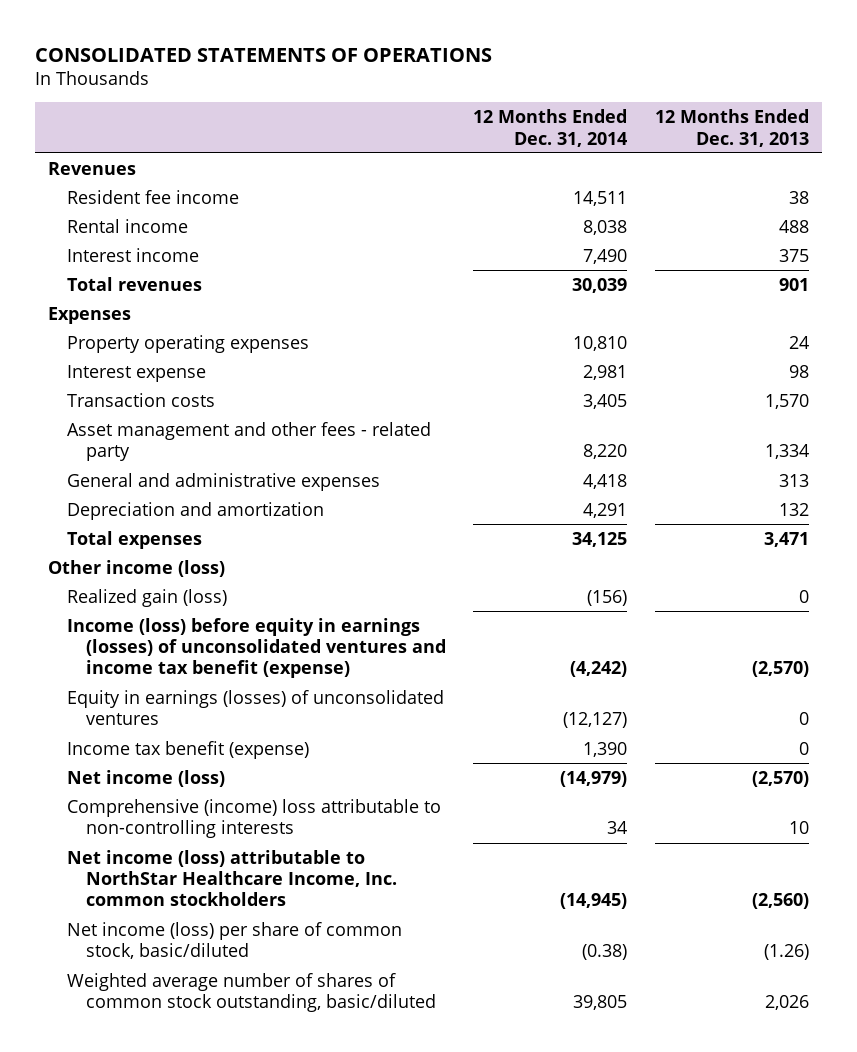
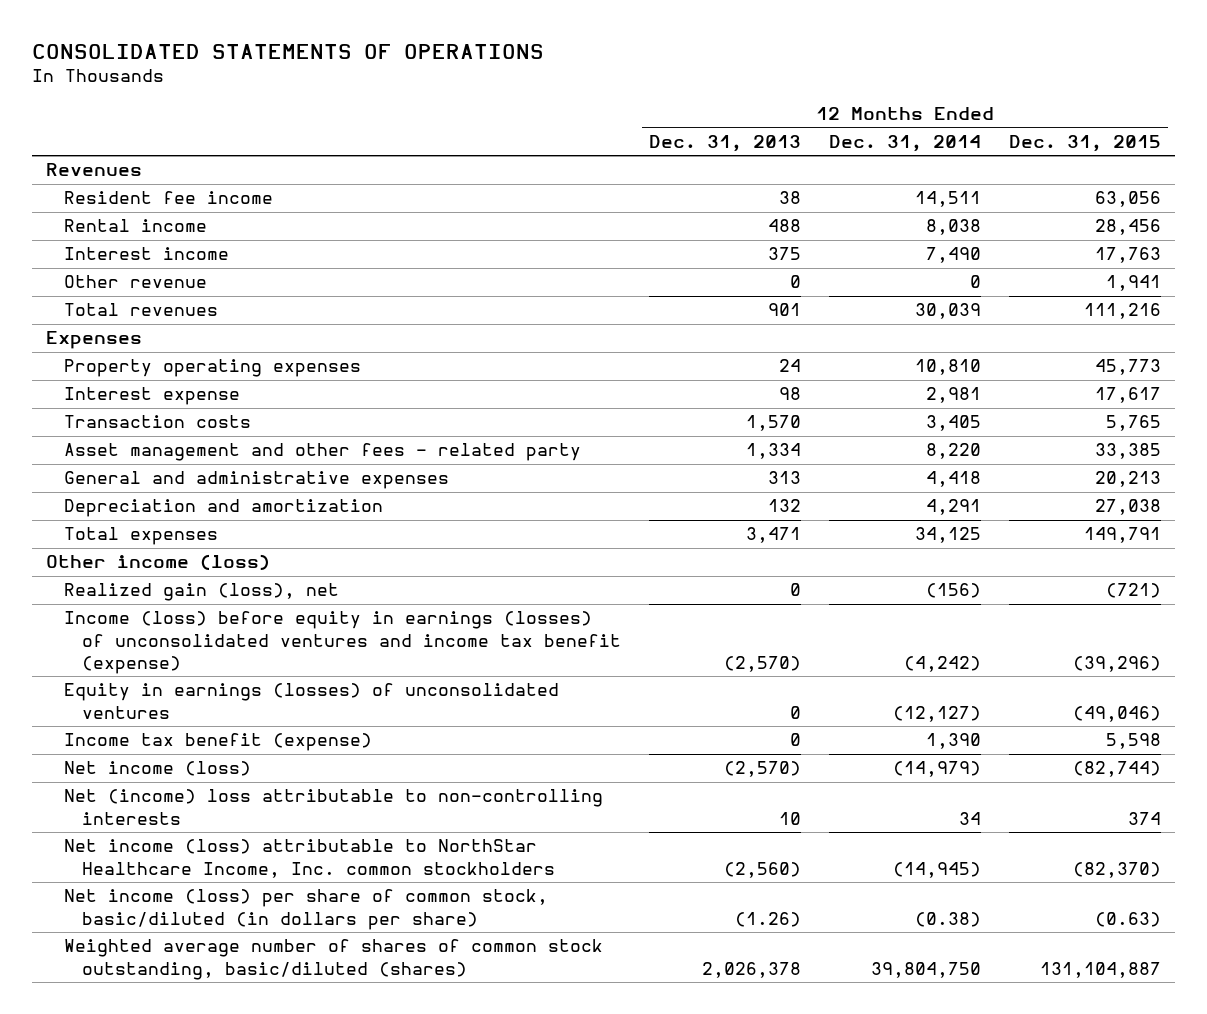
- | 12 Months Ended Dec. 31, 2014 | 12 Months Ended Dec. 31, 2013
+ | 12 Months Ended Dec. 31, 2013 | 12 Months Ended Dec. 31, 2014 | 12 Months Ended Dec. 31, 2015
+ Other revenue | 0 | 0 | 1,941
- Realized gain (loss) | (156) | 0
+ Realized gain (loss), net | 0 | (156) | (721)
- Comprehensive (income) loss attributable to non-controlling interests | 34 | 10
+ Net (income) loss attributable to non-controlling interests | 10 | 34 | 374
- Net income (loss) per share of common stock, basic/diluted | (0.38) | (1.26)
- Weighted average number of shares of common stock outstanding, basic/diluted | 39,805 | 2,026
+ Net income (loss) per share of common stock, basic/diluted (in dollars per share) | (1.26) | (0.38) | (0.63)
+ Weighted average number of shares of common stock outstanding, basic/diluted (shares) | 2,026,378 | 39,804,750 | 131,104,887

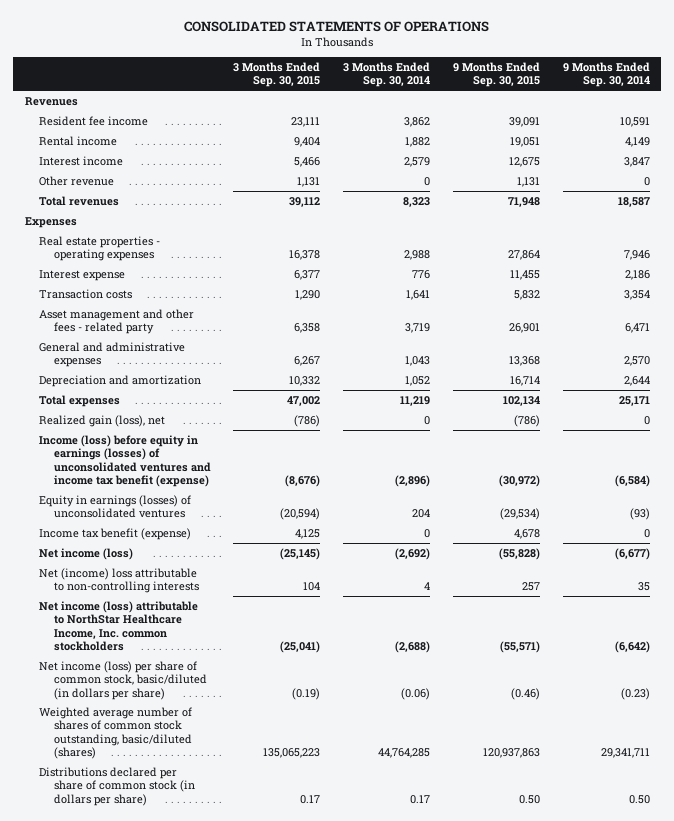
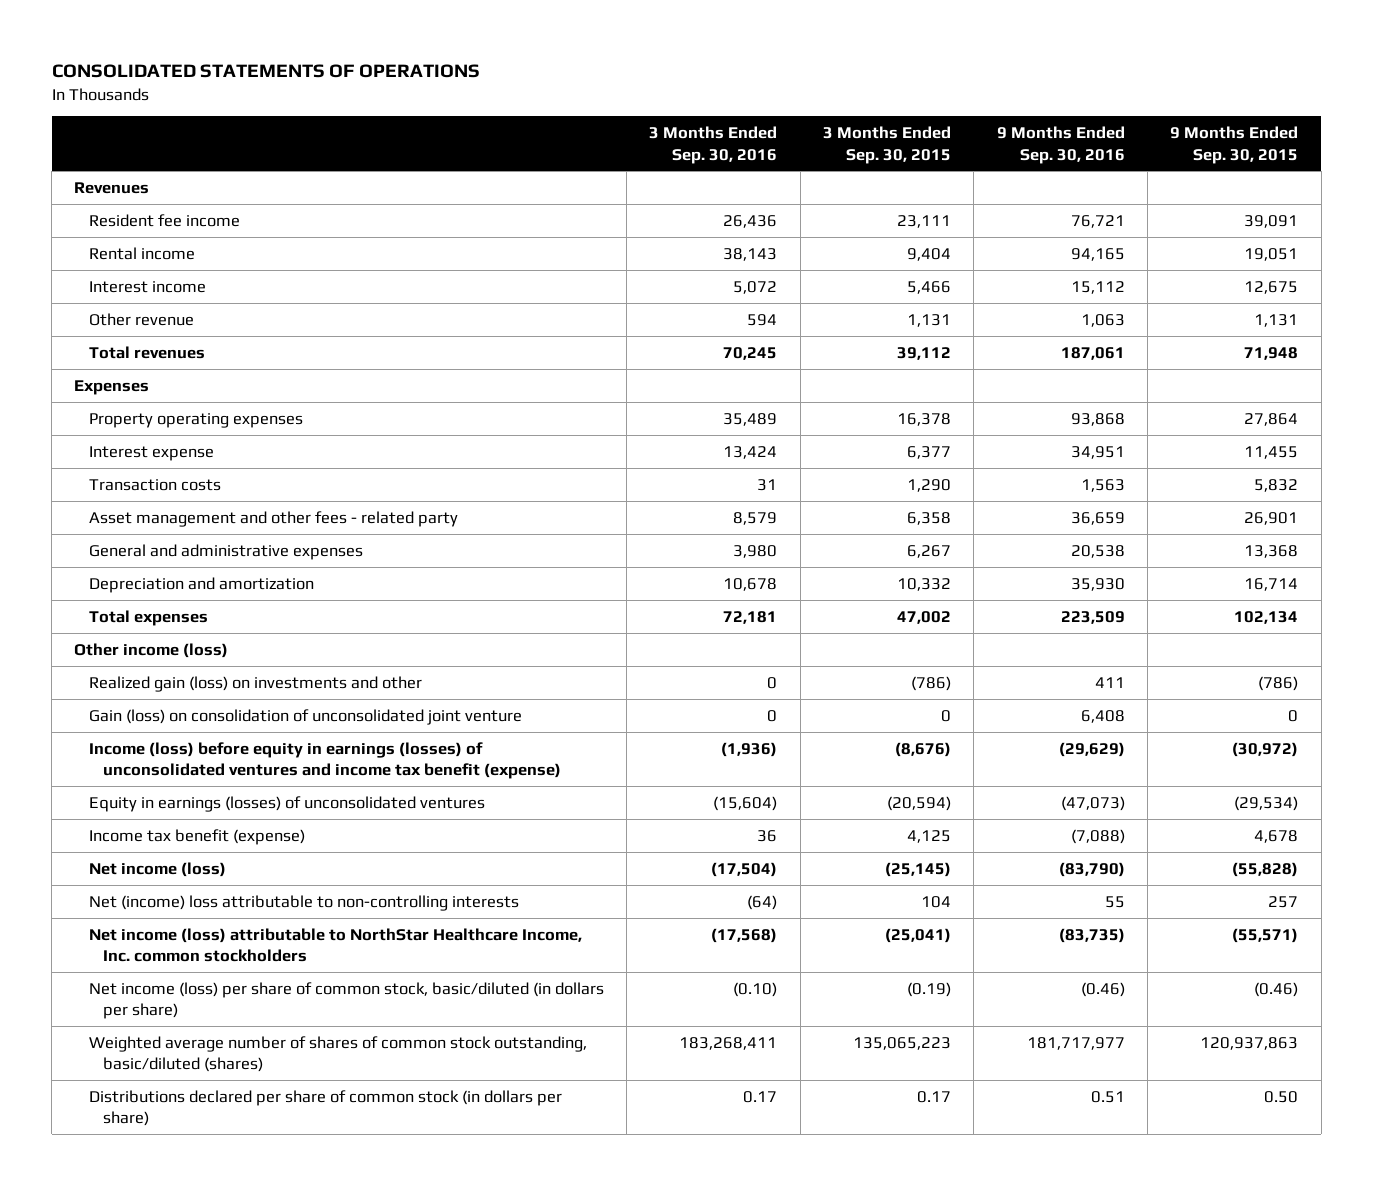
- | 3 Months Ended Sep. 30, 2015 | 3 Months Ended Sep. 30, 2014 | 9 Months Ended Sep. 30, 2015 | 9 Months Ended Sep. 30, 2014
+ | 3 Months Ended Sep. 30, 2016 | 3 Months Ended Sep. 30, 2015 | 9 Months Ended Sep. 30, 2016 | 9 Months Ended Sep. 30, 2015
- Real estate properties - operating expenses | 16,378 | 2,988 | 27,864 | 7,946
+ Property operating expenses | 35,489 | 16,378 | 93,868 | 27,864
- Realized gain (loss), net | (786) | 0 | (786) | 0
+ Other income (loss)
+ Realized gain (loss) on investments and other | 0 | (786) | 411 | (786)
+ Gain (loss) on consolidation of unconsolidated joint venture | 0 | 0 | 6,408 | 0

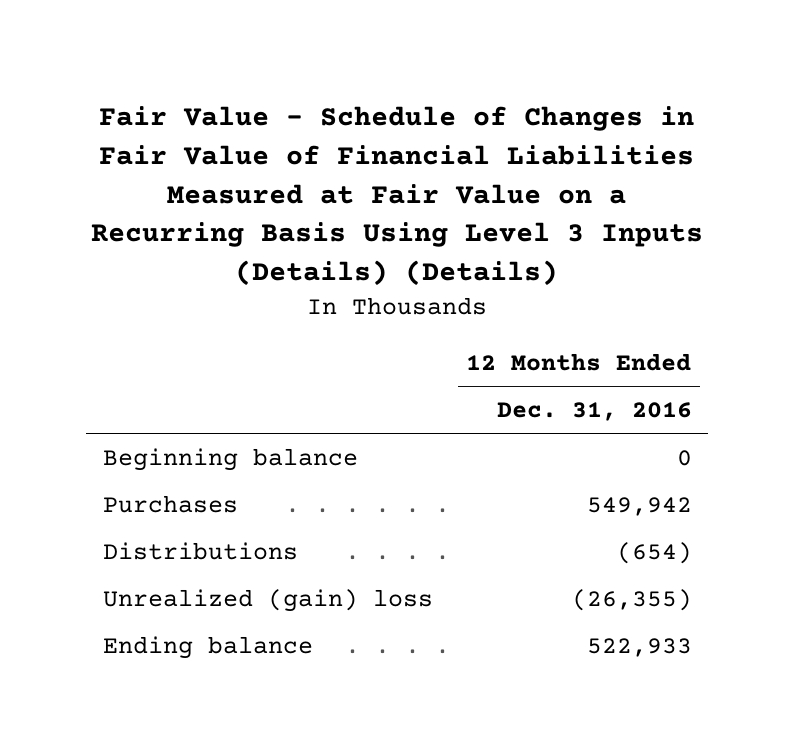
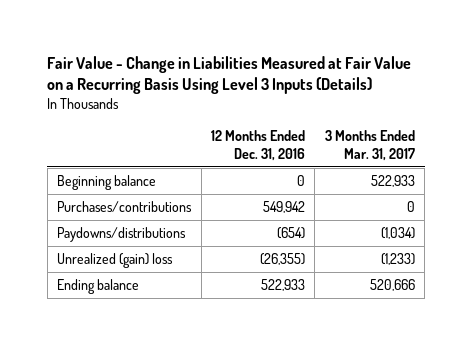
- Fair Value - Schedule of Changes in Fair Value of Financial Liabilities Measured at Fair Value on a Recurring Basis Using Level 3 Inputs (Details) (Details)
+ Fair Value - Change in Liabilities Measured at Fair Value on a Recurring Basis Using Level 3 Inputs (Details)
- | 12 Months Ended Dec. 31, 2016
+ | 12 Months Ended Dec. 31, 2016 | 3 Months Ended Mar. 31, 2017
- Purchases | 549,942
- Distributions | (654)
+ Purchases/contributions | 549,942 | 0
+ Paydowns/distributions | (654) | (1,034)

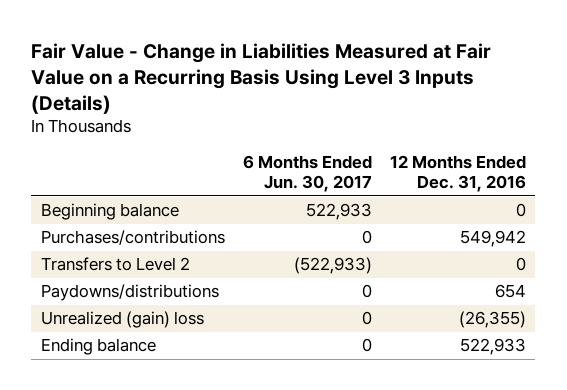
- | 12 Months Ended Dec. 31, 2016 | 3 Months Ended Mar. 31, 2017
+ | 6 Months Ended Jun. 30, 2017 | 12 Months Ended Dec. 31, 2016
- Paydowns/distributions | (654) | (1,034)
+ Transfers to Level 2 | (522,933) | 0
+ Paydowns/distributions | 0 | 654

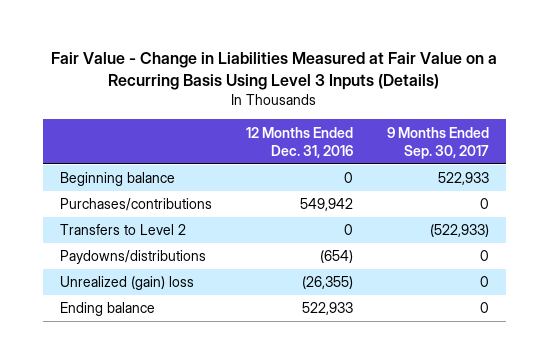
- | 6 Months Ended Jun. 30, 2017 | 12 Months Ended Dec. 31, 2016
+ | 12 Months Ended Dec. 31, 2016 | 9 Months Ended Sep. 30, 2017
- Paydowns/distributions | 0 | 654
+ Paydowns/distributions | (654) | 0

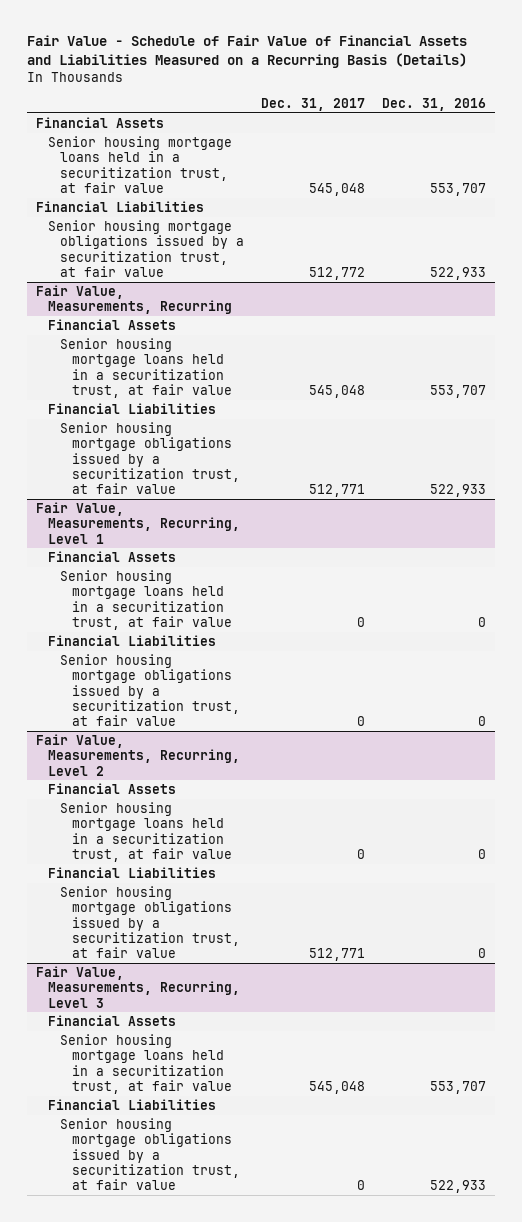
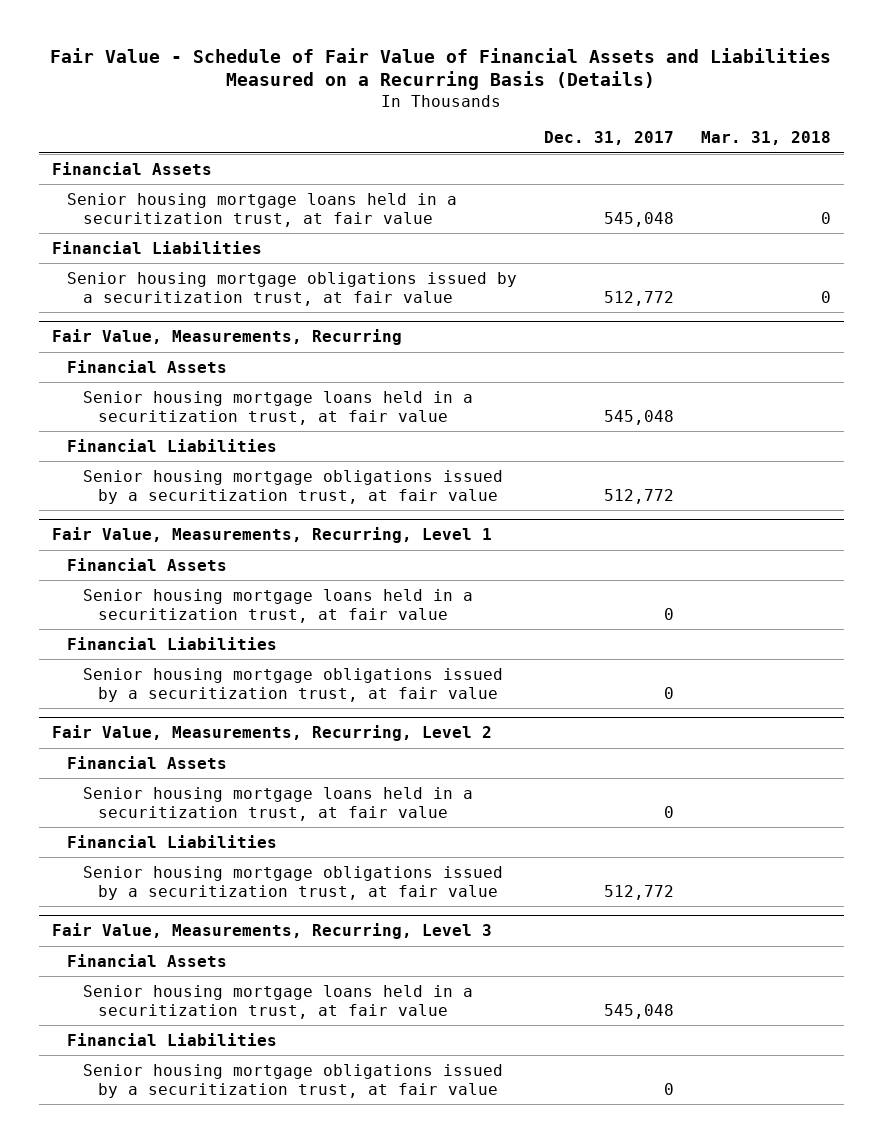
- | Dec. 31, 2017 | Dec. 31, 2016
+ | Dec. 31, 2017 | Mar. 31, 2018
@ Fair Value, Measurements, Recurring
- Senior housing mortgage obligations issued by a securitization trust, at fair value | 512,771 | 522,933
+ Senior housing mortgage obligations issued by a securitization trust, at fair value | 512,772 |
@ Fair Value, Measurements, Recurring, Level 2
- Senior housing mortgage obligations issued by a securitization trust, at fair value | 512,771 | 0
+ Senior housing mortgage obligations issued by a securitization trust, at fair value | 512,772 |

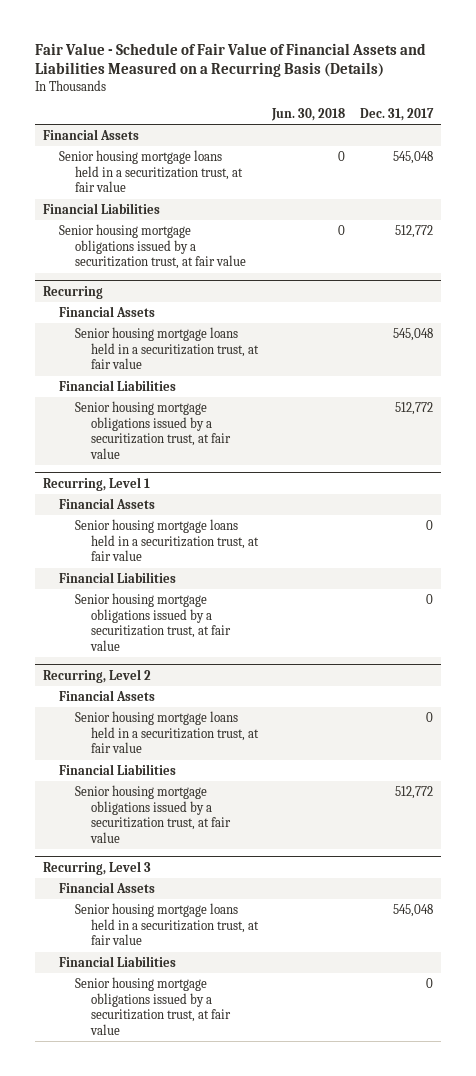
- | Dec. 31, 2017 | Mar. 31, 2018
+ | Jun. 30, 2018 | Dec. 31, 2017
- Fair Value, Measurements, Recurring
+ Recurring
- Fair Value, Measurements, Recurring, Level 1
+ Recurring, Level 1
- Fair Value, Measurements, Recurring, Level 2
+ Recurring, Level 2
- Fair Value, Measurements, Recurring, Level 3
+ Recurring, Level 3

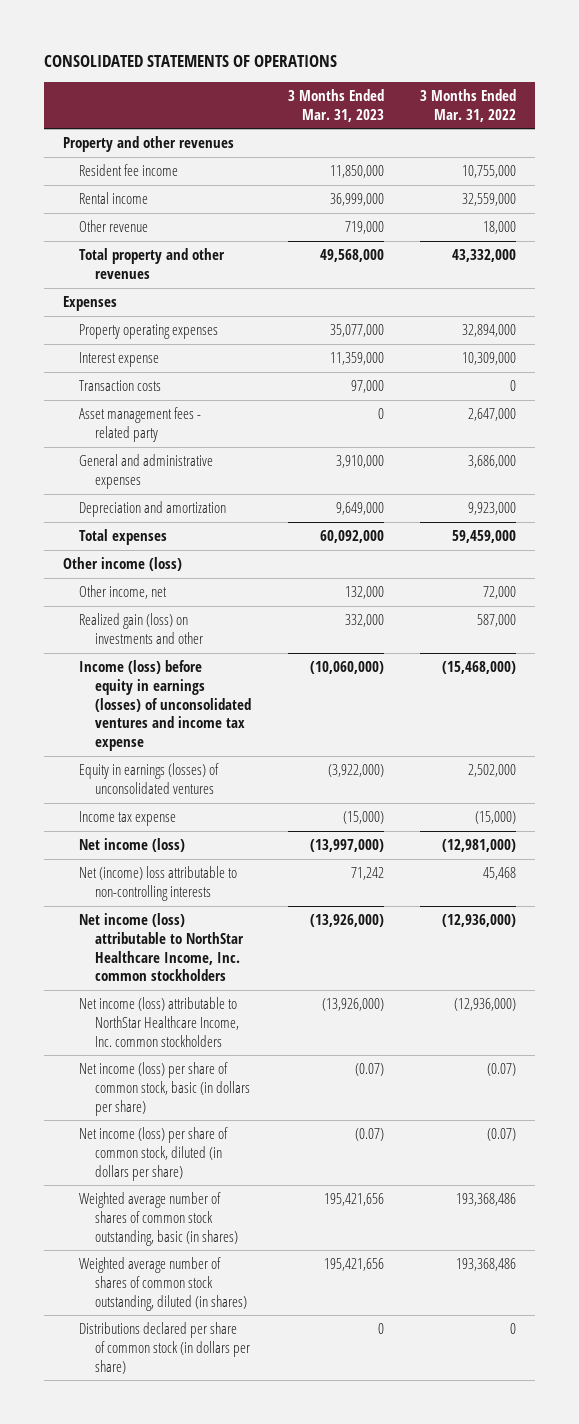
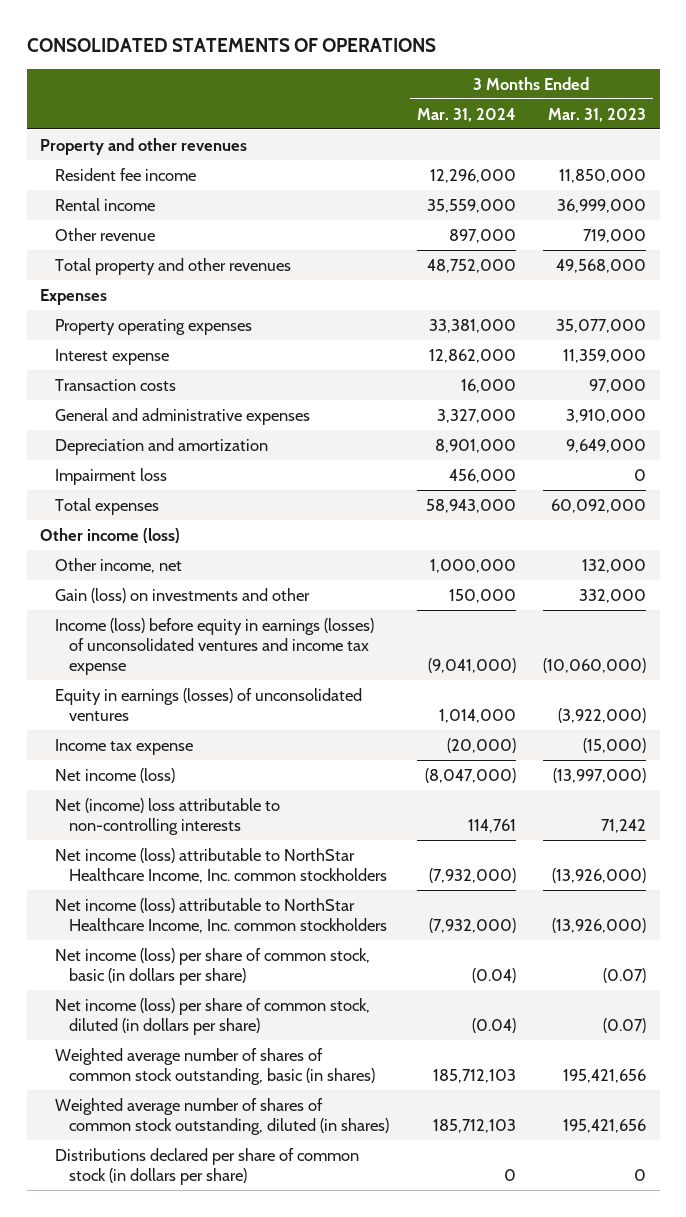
- | 3 Months Ended Mar. 31, 2023 | 3 Months Ended Mar. 31, 2022
+ | 3 Months Ended Mar. 31, 2024 | 3 Months Ended Mar. 31, 2023
- Asset management fees - related party | 0 | 2,647,000
+ Impairment loss | 456,000 | 0
- Realized gain (loss) on investments and other | 332,000 | 587,000
+ Gain (loss) on investments and other | 150,000 | 332,000

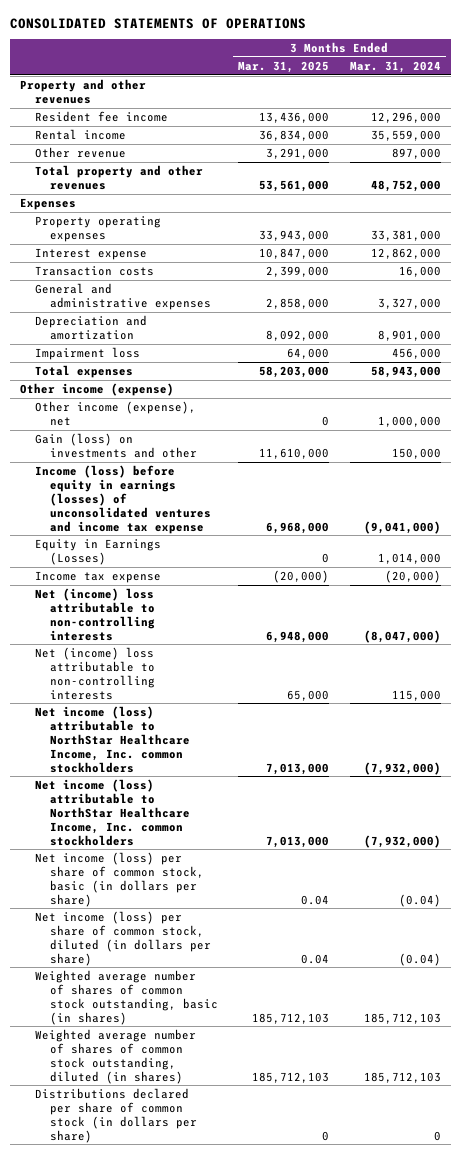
- | 3 Months Ended Mar. 31, 2024 | 3 Months Ended Mar. 31, 2023
+ | 3 Months Ended Mar. 31, 2025 | 3 Months Ended Mar. 31, 2024
- Other income (loss)
- Other income, net | 1,000,000 | 132,000
+ Other income (expense)
+ Other income (expense), net | 0 | 1,000,000
- Equity in earnings (losses) of unconsolidated ventures | 1,014,000 | (3,922,000)
+ Equity in Earnings (Losses) | 0 | 1,014,000
- Net income (loss) | (8,047,000) | (13,997,000)
- Net (income) loss attributable to non-controlling interests | 114,761 | 71,242
+ Net (income) loss attributable to non-controlling interests | 6,948,000 | (8,047,000)
+ Net (income) loss attributable to non-controlling interests | 65,000 | 115,000

